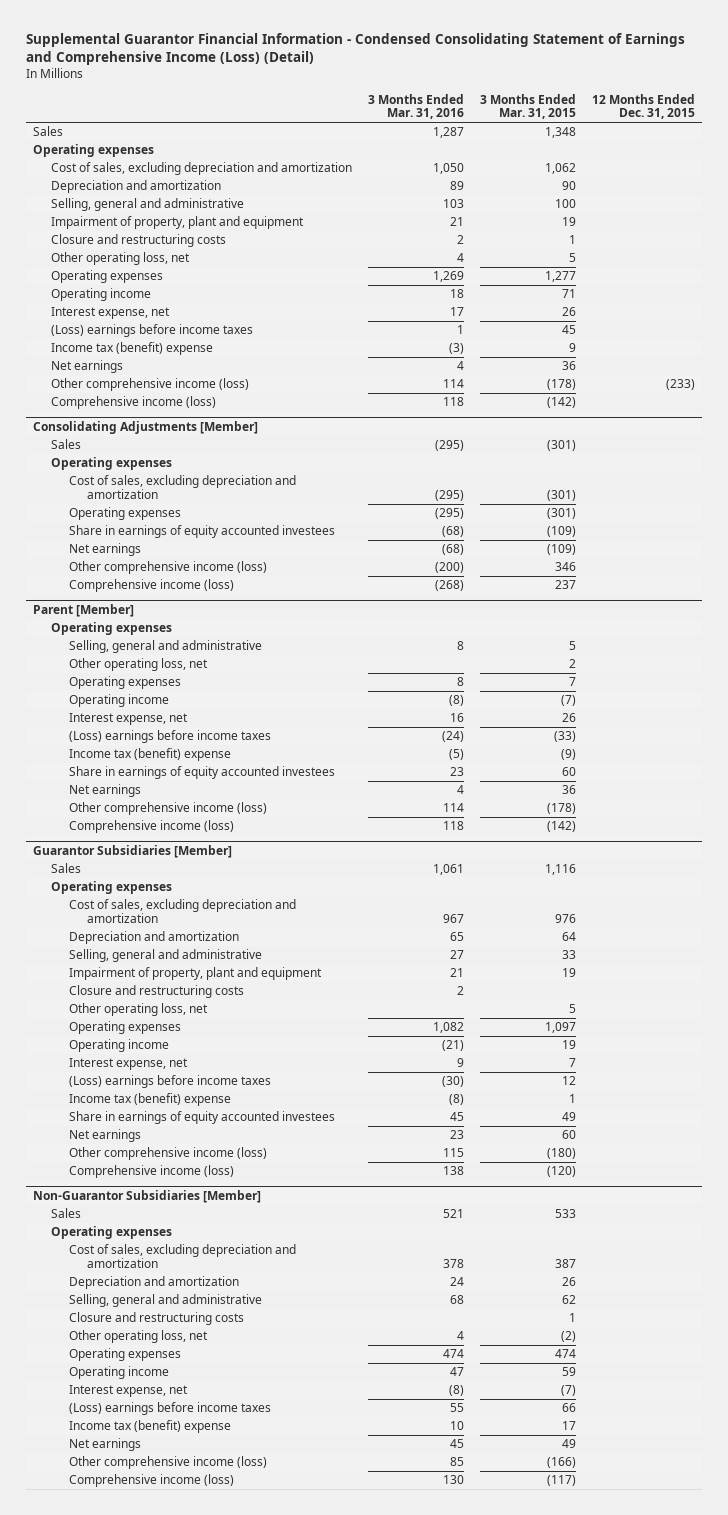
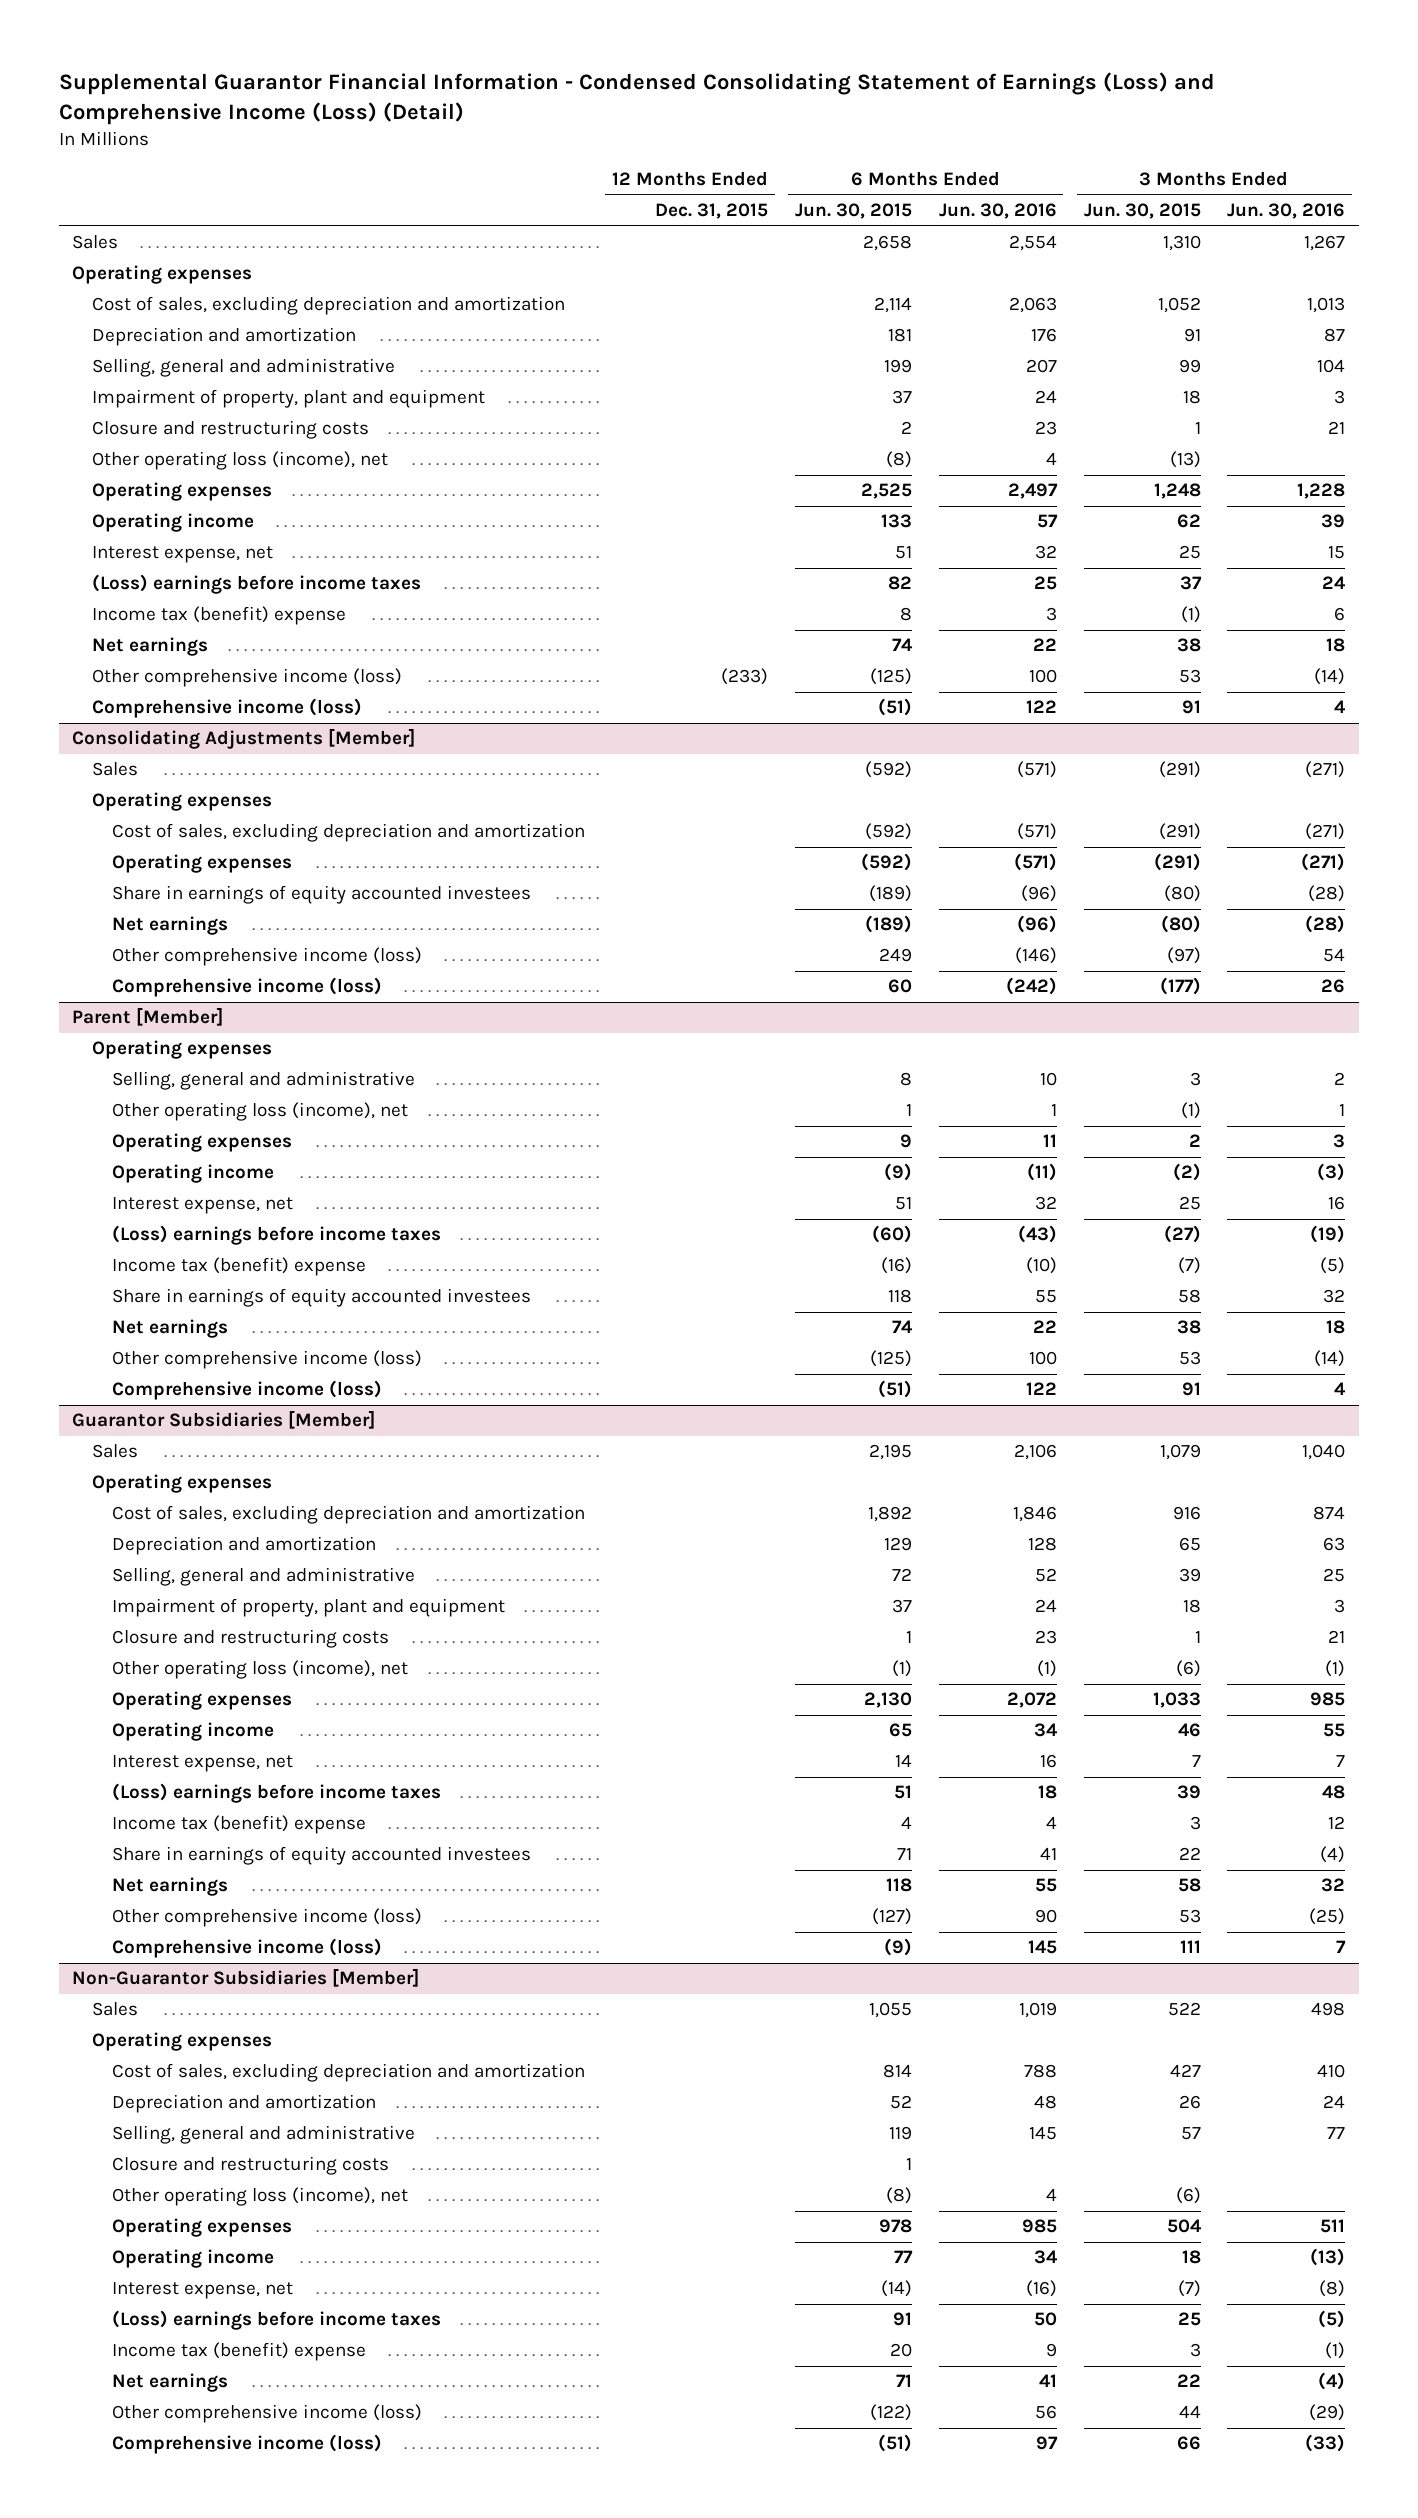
- Supplemental Guarantor Financial Information - Condensed Consolidating Statement of Earnings and Comprehensive Income (Loss) (Detail)
+ Supplemental Guarantor Financial Information - Condensed Consolidating Statement of Earnings (Loss) and Comprehensive Income (Loss) (Detail)
- | 3 Months Ended Mar. 31, 2016 | 3 Months Ended Mar. 31, 2015 | 12 Months Ended Dec. 31, 2015
+ | 12 Months Ended Dec. 31, 2015 | 6 Months Ended Jun. 30, 2015 | 6 Months Ended Jun. 30, 2016 | 3 Months Ended Jun. 30, 2015 | 3 Months Ended Jun. 30, 2016
- Other operating loss, net | 4 | 5 |
+ Other operating loss (income), net | | (8) | 4 | (13) |
@ Parent [Member]
- Other operating loss, net | | 2 |
+ Other operating loss (income), net | | 1 | 1 | (1) | 1
@ Guarantor Subsidiaries [Member]
- Other operating loss, net | | 5 |
+ Other operating loss (income), net | | (1) | (1) | (6) | (1)
@ Non-Guarantor Subsidiaries [Member]
- Other operating loss, net | 4 | (2) |
+ Other operating loss (income), net | | (8) | 4 | (6) |

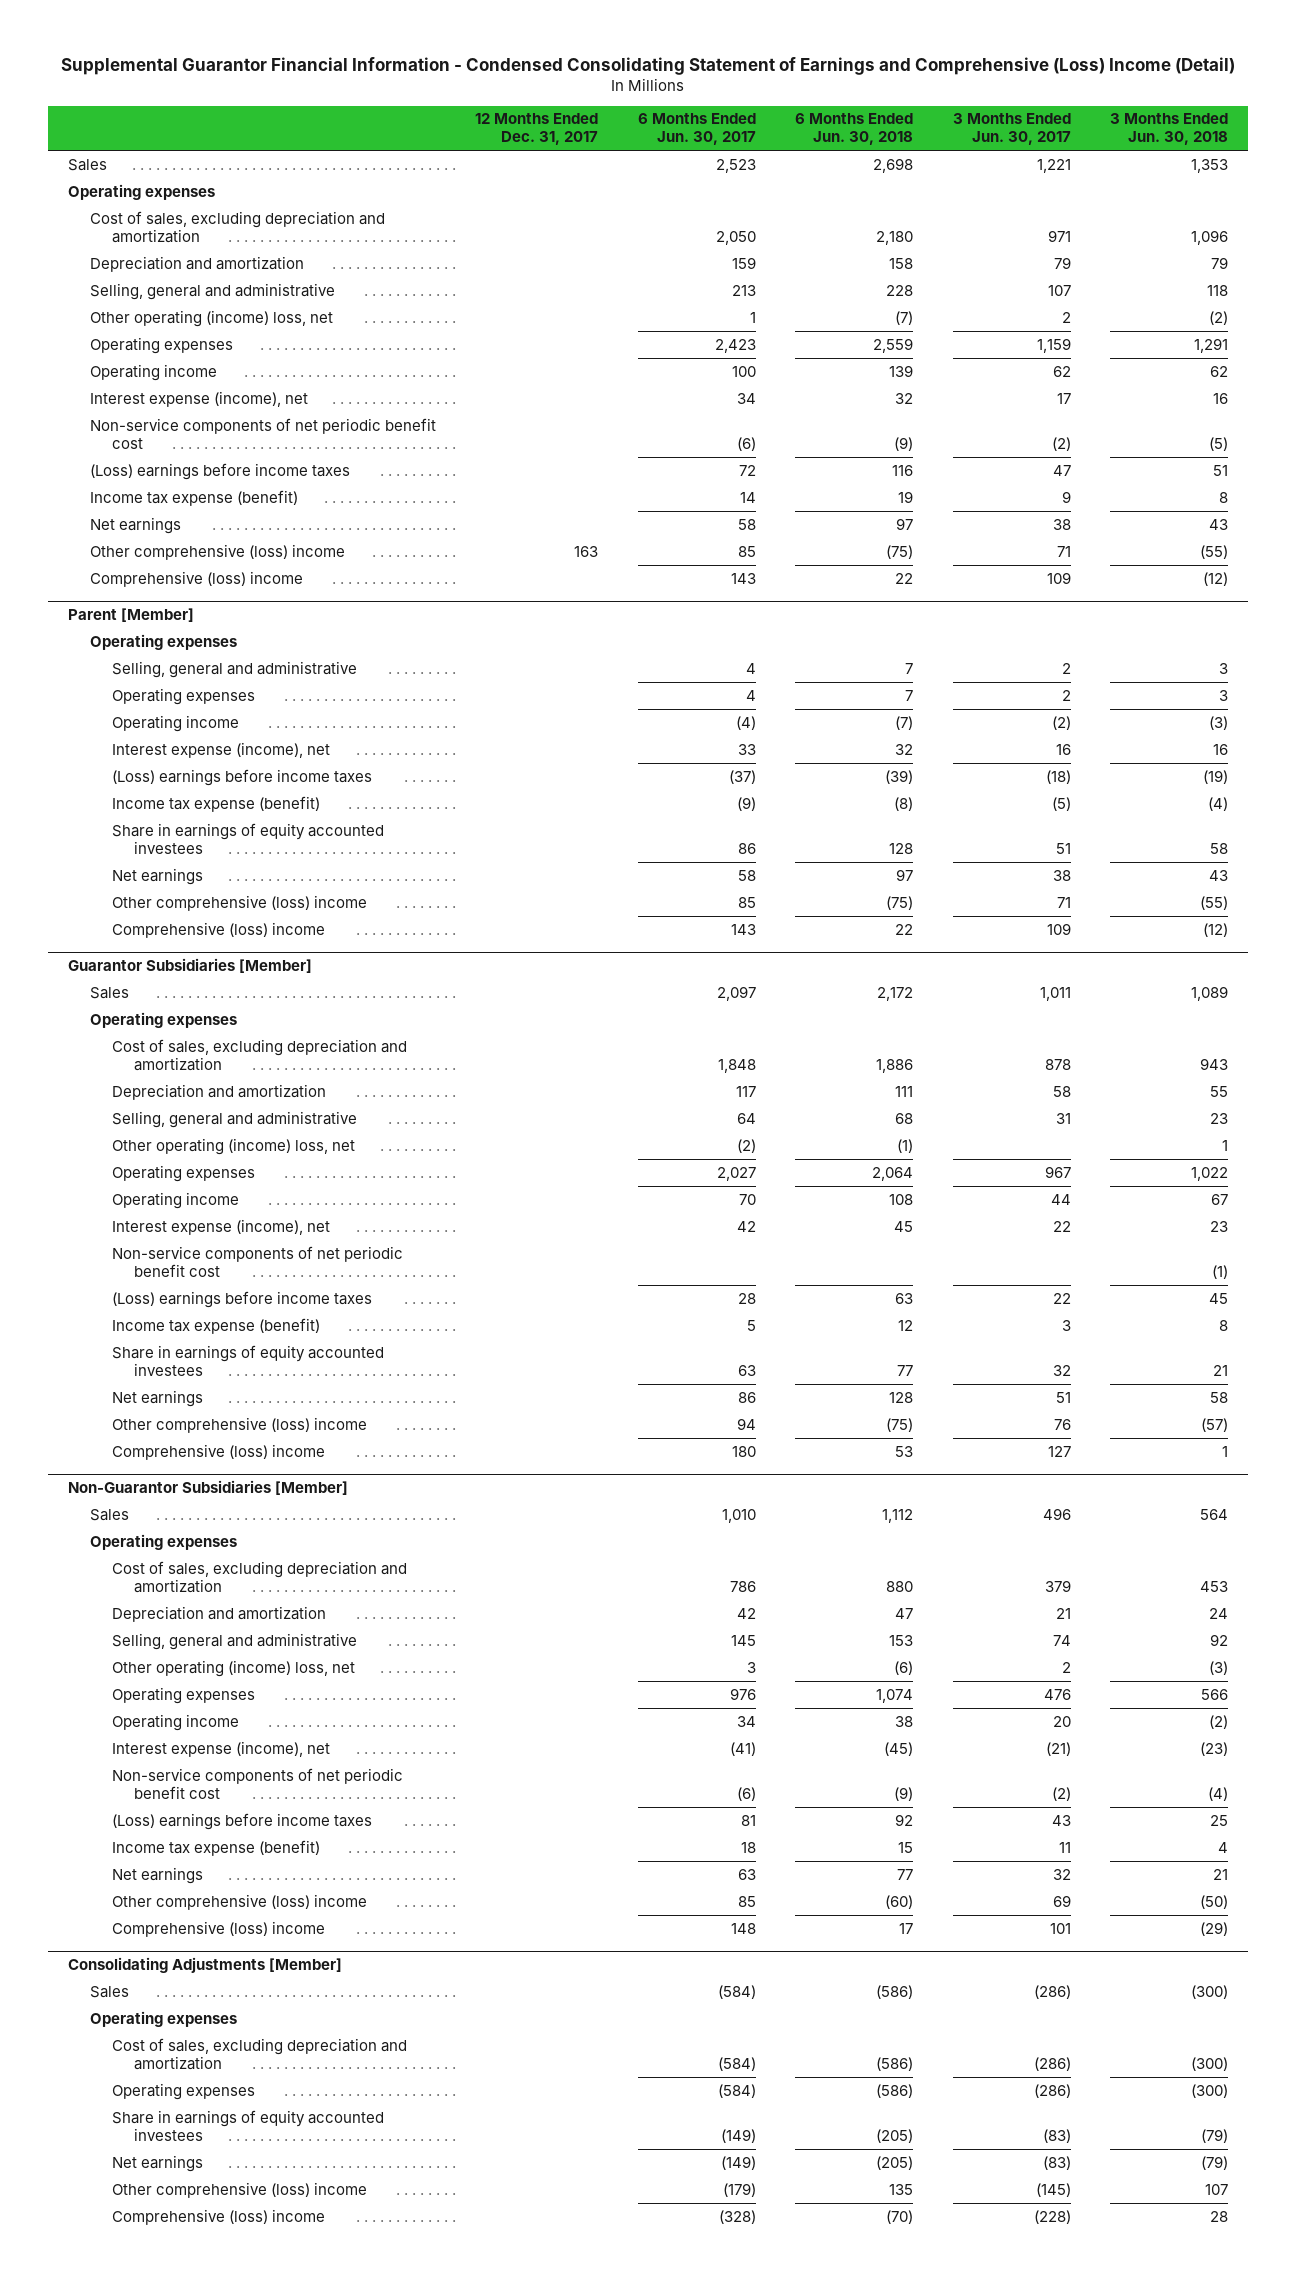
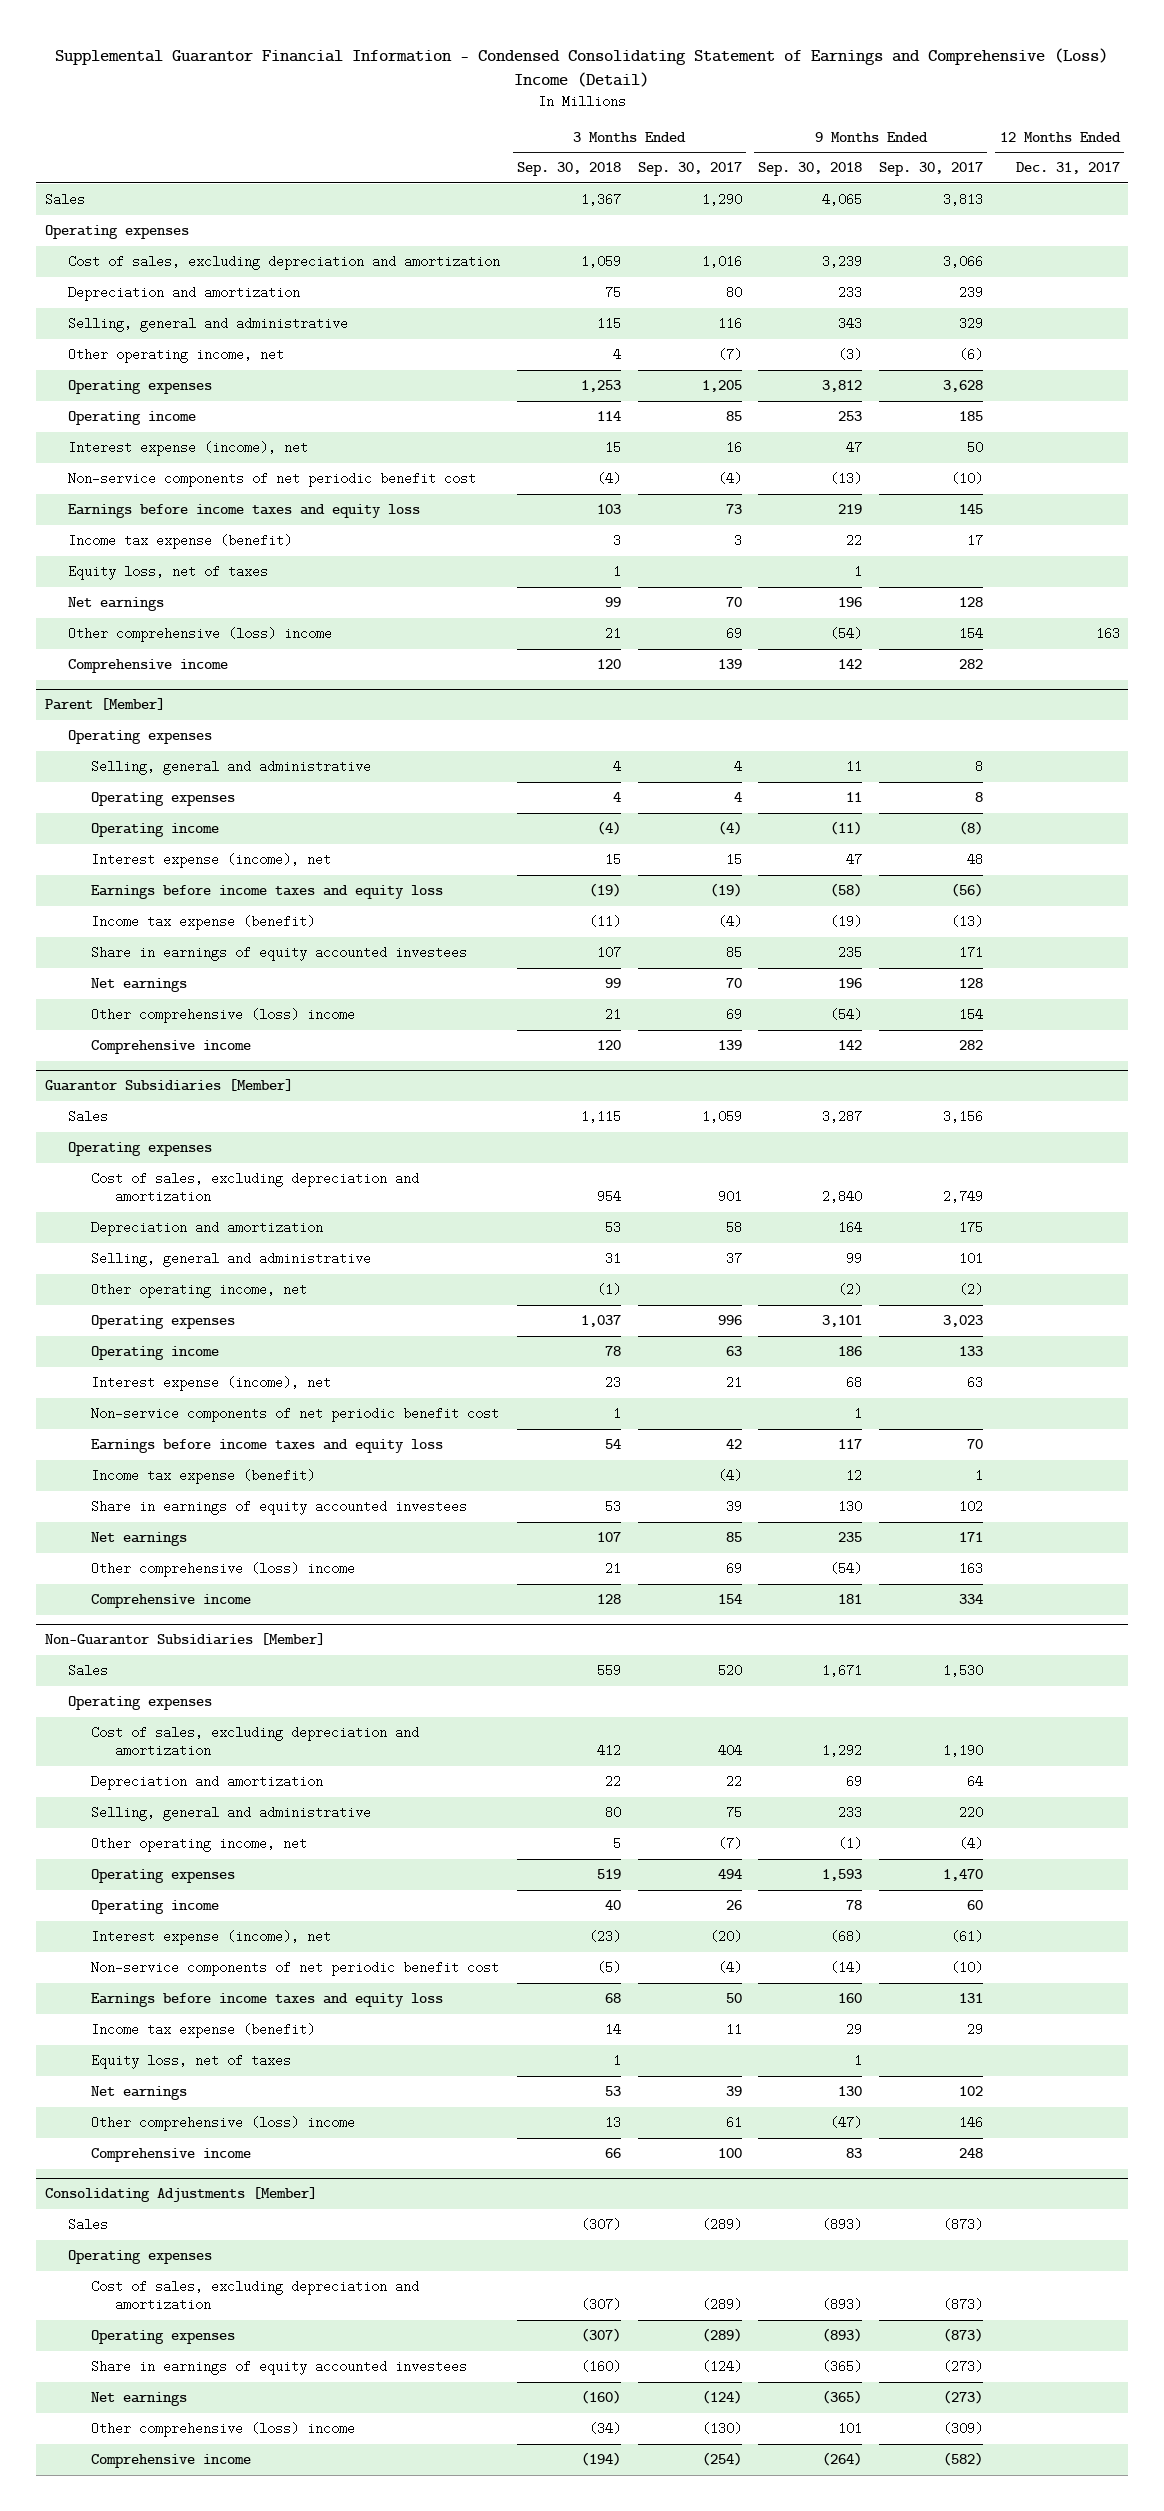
- | 12 Months Ended Dec. 31, 2017 | 6 Months Ended Jun. 30, 2017 | 6 Months Ended Jun. 30, 2018 | 3 Months Ended Jun. 30, 2017 | 3 Months Ended Jun. 30, 2018
+ | 3 Months Ended Sep. 30, 2018 | 3 Months Ended Sep. 30, 2017 | 9 Months Ended Sep. 30, 2018 | 9 Months Ended Sep. 30, 2017 | 12 Months Ended Dec. 31, 2017
- Other operating (income) loss, net | | 1 | (7) | 2 | (2)
+ Other operating income, net | 4 | (7) | (3) | (6) |
- (Loss) earnings before income taxes | | 72 | 116 | 47 | 51
+ Earnings before income taxes and equity loss | 103 | 73 | 219 | 145 |
+ Equity loss, net of taxes | 1 | | 1 | |
- Comprehensive (loss) income | | 143 | 22 | 109 | (12)
+ Comprehensive income | 120 | 139 | 142 | 282 |
@ Parent [Member]
- (Loss) earnings before income taxes | | (37) | (39) | (18) | (19)
+ Earnings before income taxes and equity loss | (19) | (19) | (58) | (56) |
- Comprehensive (loss) income | | 143 | 22 | 109 | (12)
+ Comprehensive income | 120 | 139 | 142 | 282 |
@ Guarantor Subsidiaries [Member]
- Other operating (income) loss, net | | (2) | (1) | | 1
+ Other operating income, net | (1) | | (2) | (2) |
- (Loss) earnings before income taxes | | 28 | 63 | 22 | 45
+ Earnings before income taxes and equity loss | 54 | 42 | 117 | 70 |
- Comprehensive (loss) income | | 180 | 53 | 127 | 1
+ Comprehensive income | 128 | 154 | 181 | 334 |
@ Non-Guarantor Subsidiaries [Member]
- Other operating (income) loss, net | | 3 | (6) | 2 | (3)
+ Other operating income, net | 5 | (7) | (1) | (4) |
- (Loss) earnings before income taxes | | 81 | 92 | 43 | 25
+ Earnings before income taxes and equity loss | 68 | 50 | 160 | 131 |
+ Equity loss, net of taxes | 1 | | 1 | |
- Comprehensive (loss) income | | 148 | 17 | 101 | (29)
+ Comprehensive income | 66 | 100 | 83 | 248 |
@ Consolidating Adjustments [Member]
- Comprehensive (loss) income | | (328) | (70) | (228) | 28
+ Comprehensive income | (194) | (254) | (264) | (582) |

